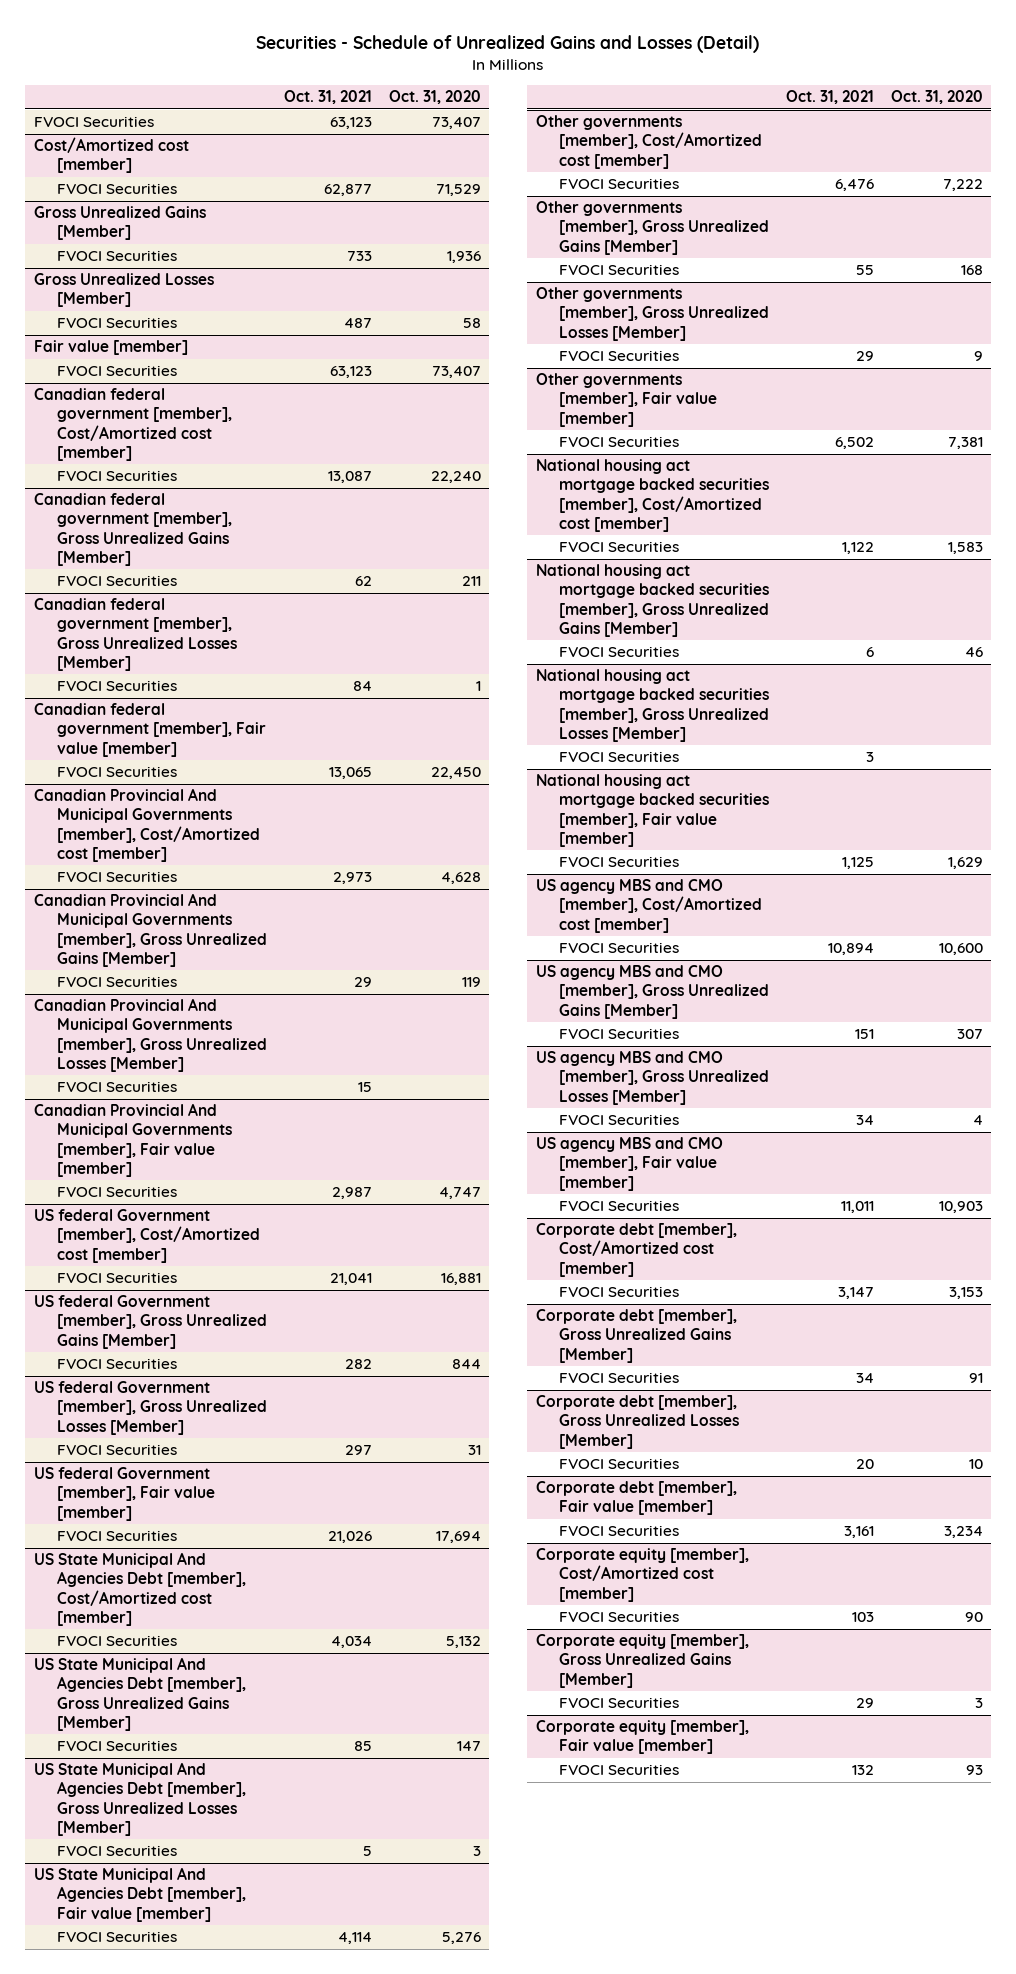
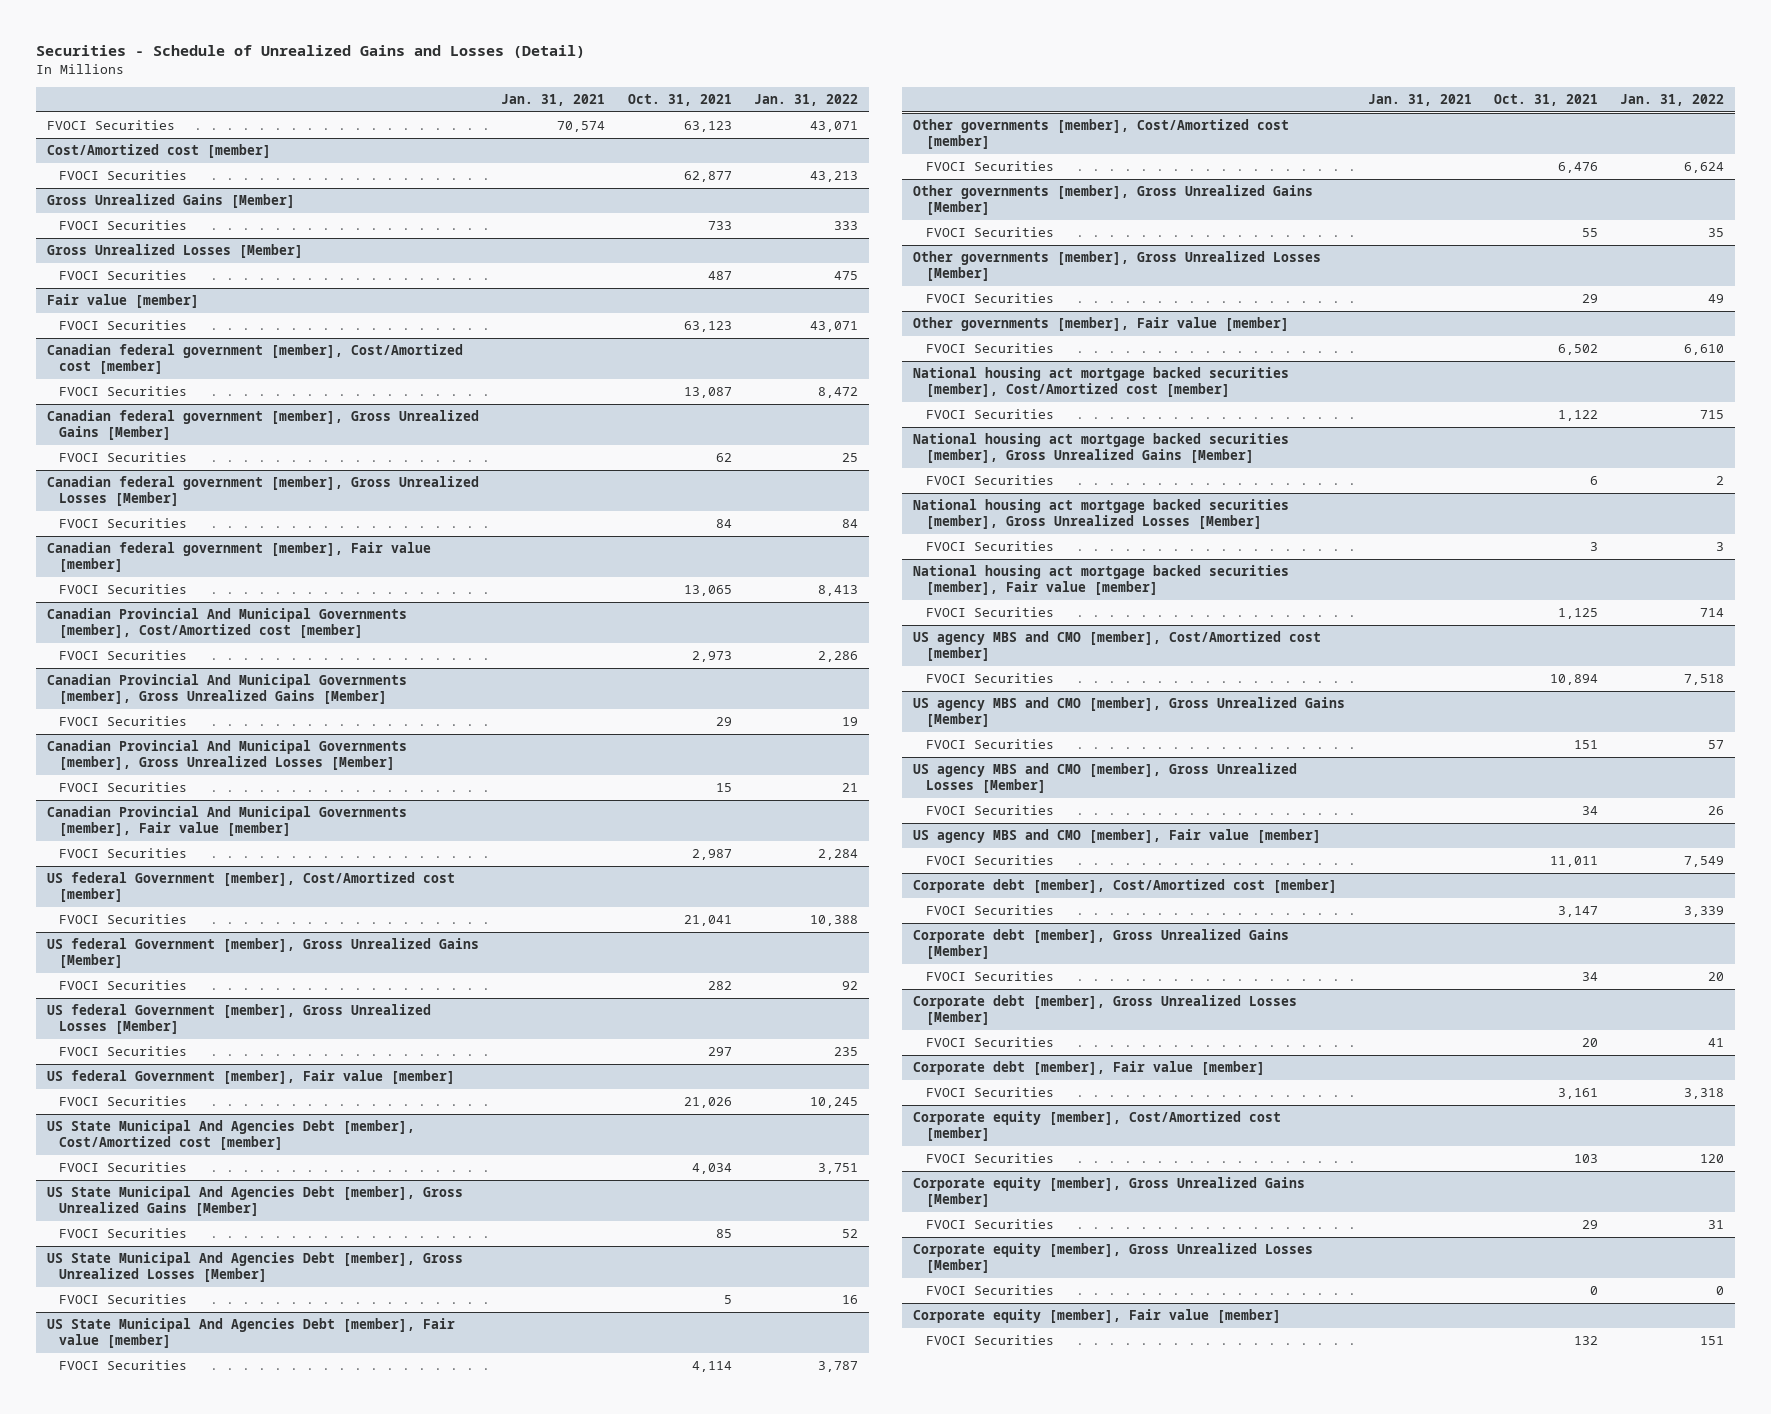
- | Oct. 31, 2021 | Oct. 31, 2020
+ | Jan. 31, 2021 | Oct. 31, 2021 | Jan. 31, 2022
+ Corporate equity [member], Gross Unrealized Losses [Member]
+ FVOCI Securities | | 0 | 0

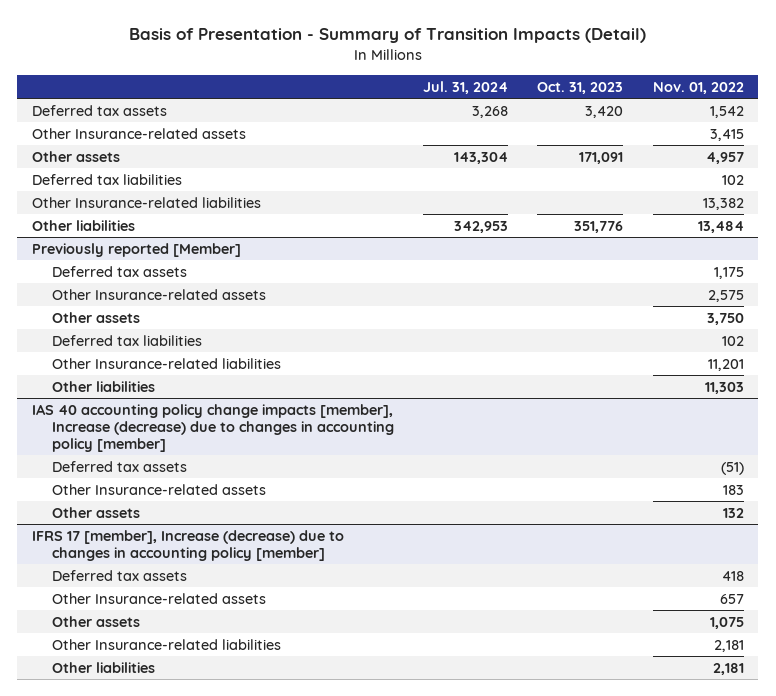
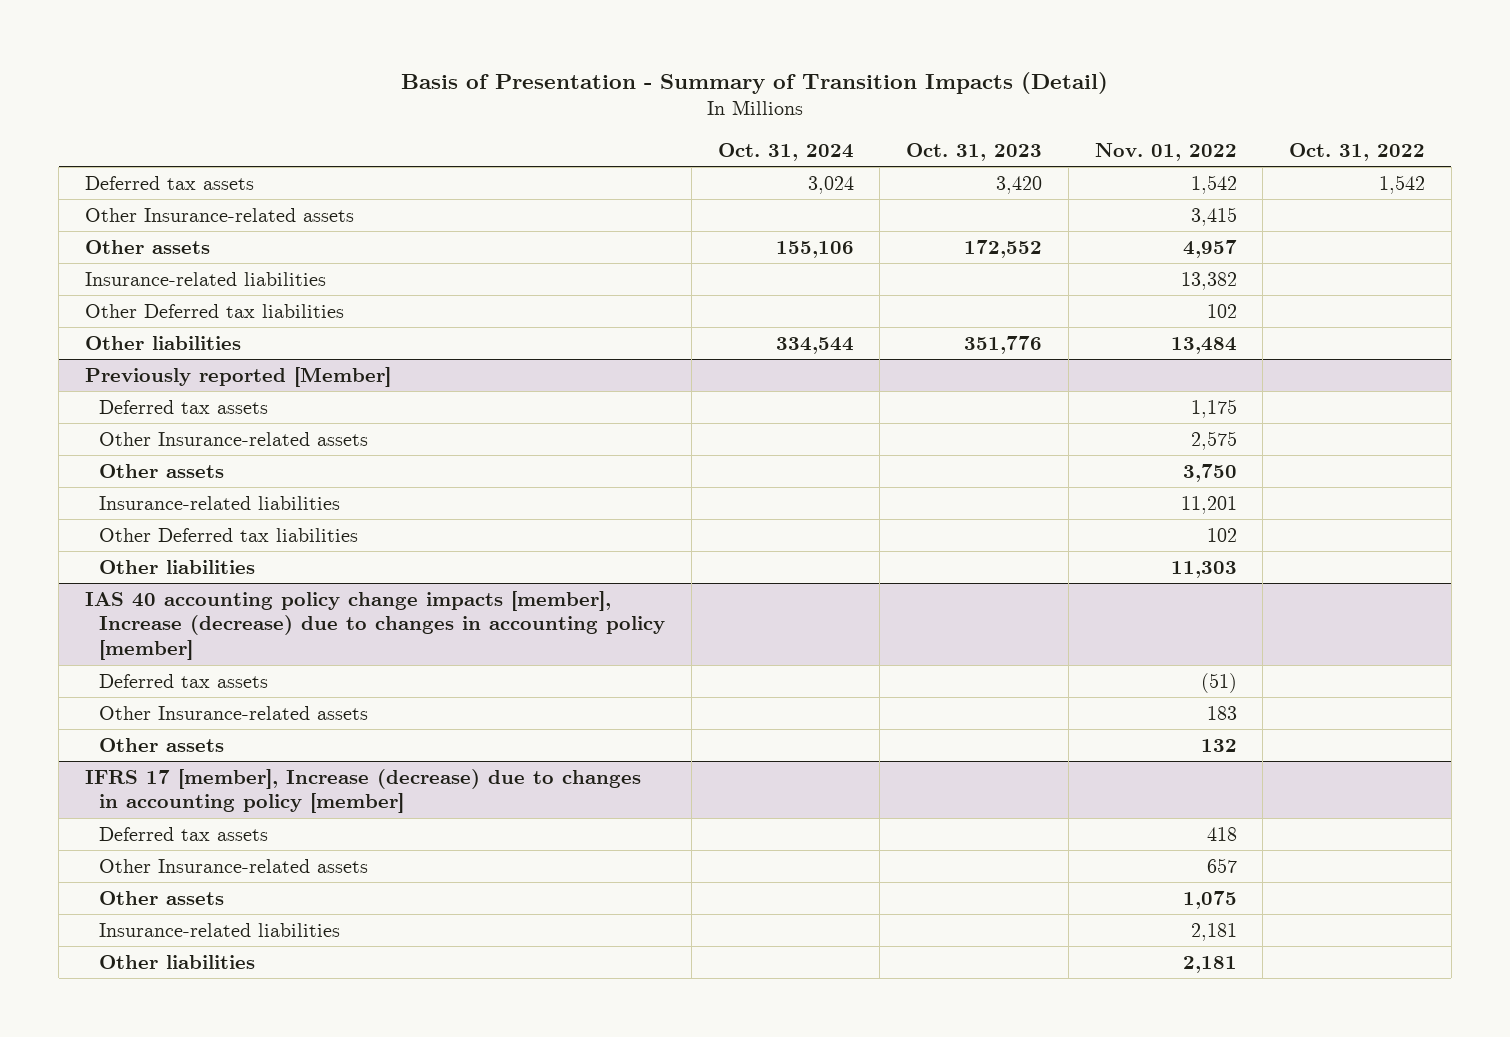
- | Jul. 31, 2024 | Oct. 31, 2023 | Nov. 01, 2022
+ | Oct. 31, 2024 | Oct. 31, 2023 | Nov. 01, 2022 | Oct. 31, 2022
- Other assets | 143,304 | 171,091 | 4,957
- Deferred tax liabilities | | | 102
- Other Insurance-related liabilities | | | 13,382
+ Other assets | 155,106 | 172,552 | 4,957 |
+ Insurance-related liabilities | | | 13,382 |
+ Other Deferred tax liabilities | | | 102 |
@ Previously reported [Member]
- Deferred tax liabilities | | | 102
- Other Insurance-related liabilities | | | 11,201
+ Insurance-related liabilities | | | 11,201 |
+ Other Deferred tax liabilities | | | 102 |
@ IFRS 17 [member], Increase (decrease) due to changes in accounting policy [member]
- Other Insurance-related liabilities | | | 2,181
+ Insurance-related liabilities | | | 2,181 |

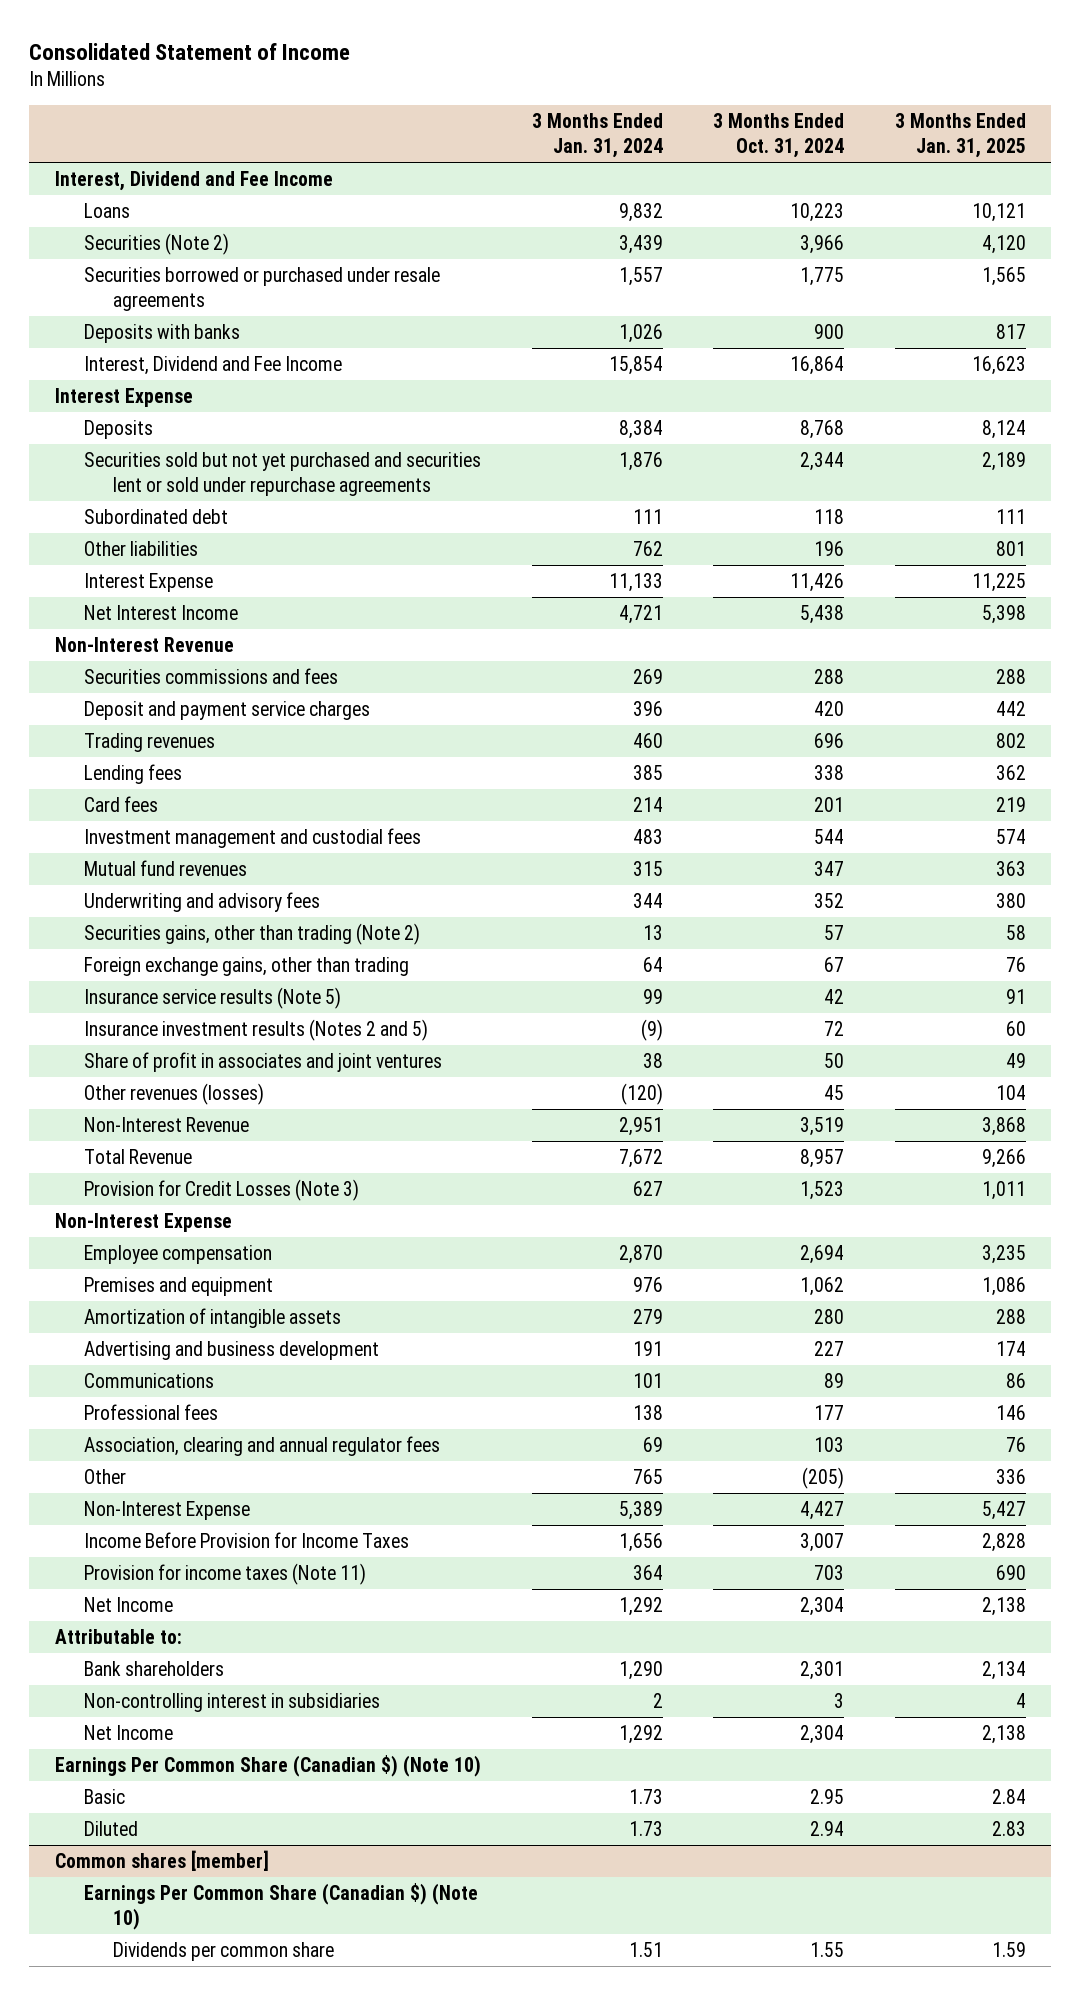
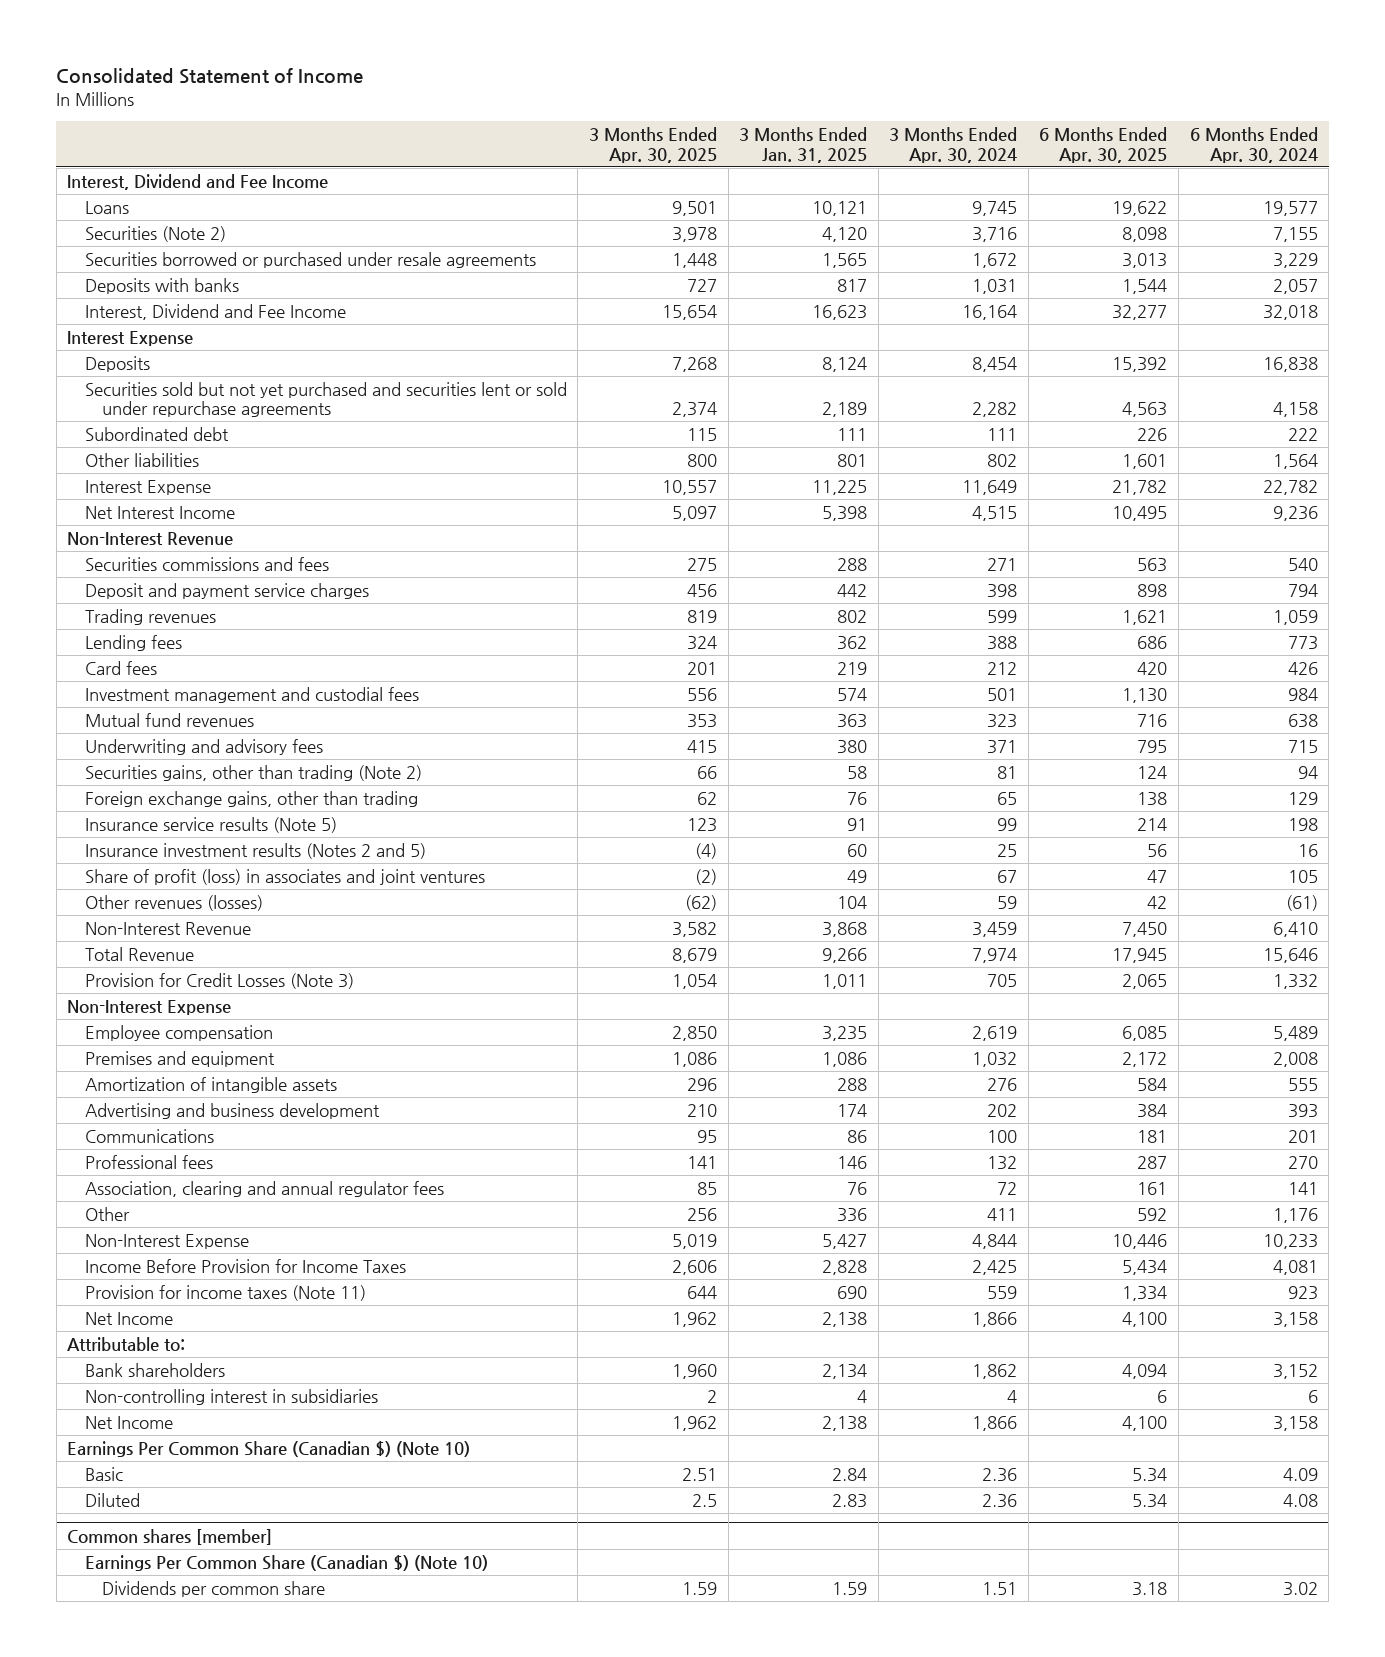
- | 3 Months Ended Jan. 31, 2024 | 3 Months Ended Oct. 31, 2024 | 3 Months Ended Jan. 31, 2025
+ | 3 Months Ended Apr. 30, 2025 | 3 Months Ended Jan. 31, 2025 | 3 Months Ended Apr. 30, 2024 | 6 Months Ended Apr. 30, 2025 | 6 Months Ended Apr. 30, 2024
- Share of profit in associates and joint ventures | 38 | 50 | 49
+ Share of profit (loss) in associates and joint ventures | (2) | 49 | 67 | 47 | 105

